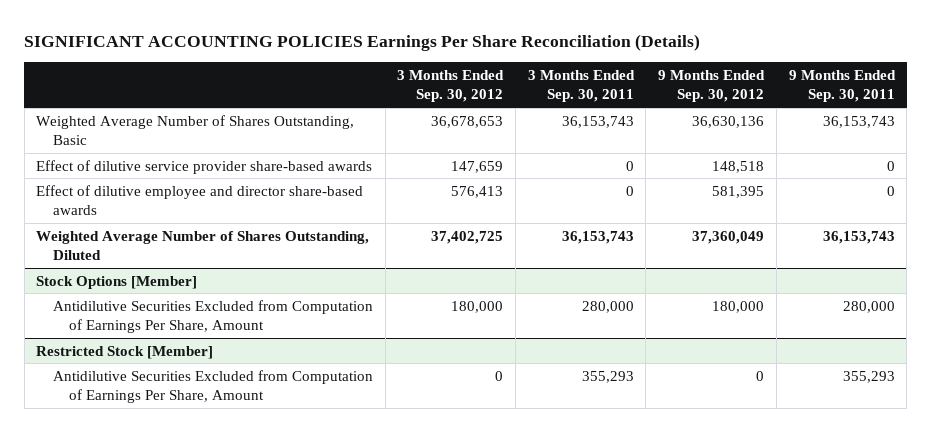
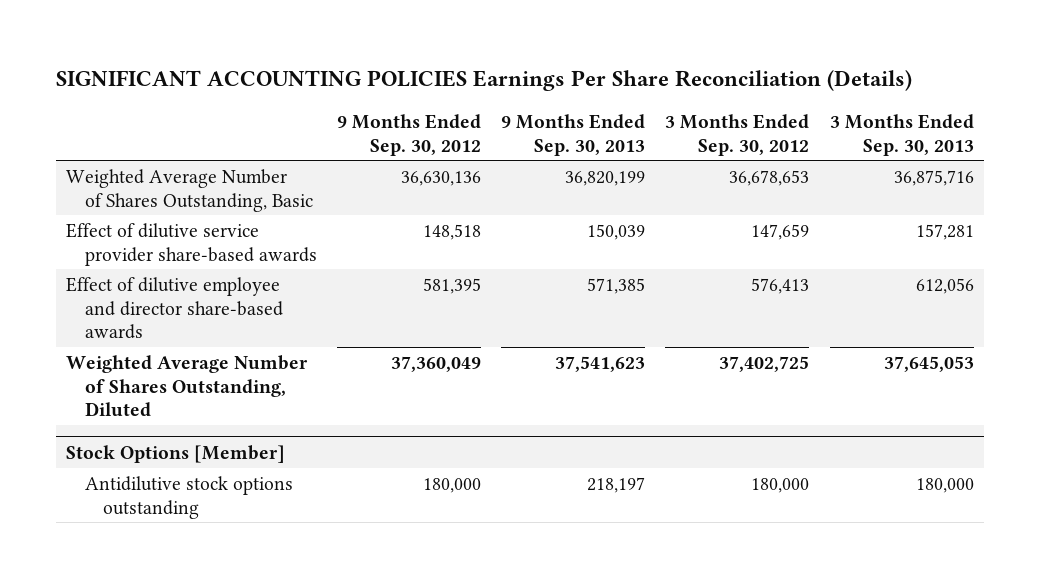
- | 3 Months Ended Sep. 30, 2012 | 3 Months Ended Sep. 30, 2011 | 9 Months Ended Sep. 30, 2012 | 9 Months Ended Sep. 30, 2011
+ | 9 Months Ended Sep. 30, 2012 | 9 Months Ended Sep. 30, 2013 | 3 Months Ended Sep. 30, 2012 | 3 Months Ended Sep. 30, 2013
@ Stock Options [Member]
- Antidilutive Securities Excluded from Computation of Earnings Per Share, Amount | 180,000 | 280,000 | 180,000 | 280,000
- Restricted Stock [Member]
- Antidilutive Securities Excluded from Computation of Earnings Per Share, Amount | 0 | 355,293 | 0 | 355,293
@ Stock Options [Member]
+ Antidilutive stock options outstanding | 180,000 | 218,197 | 180,000 | 180,000

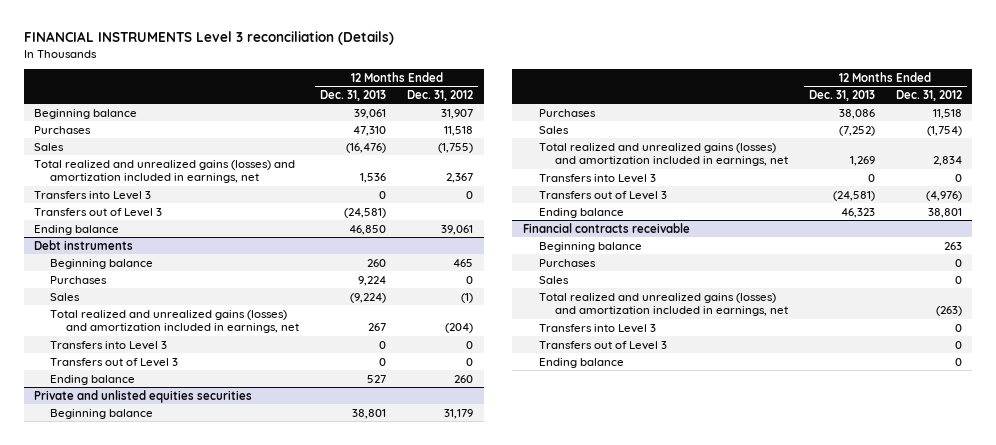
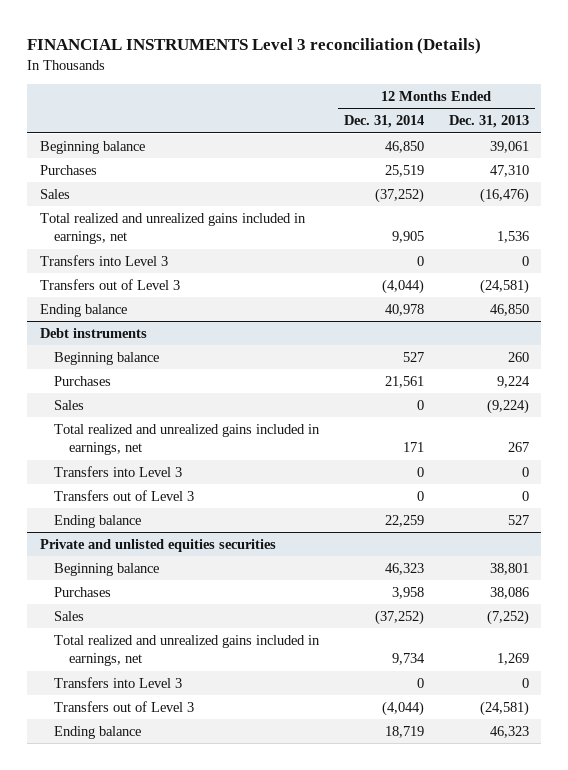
- | 12 Months Ended Dec. 31, 2013 | 12 Months Ended Dec. 31, 2012
+ | 12 Months Ended Dec. 31, 2014 | 12 Months Ended Dec. 31, 2013
- Total realized and unrealized gains (losses) and amortization included in earnings, net | 1,536 | 2,367
+ Total realized and unrealized gains included in earnings, net | 9,905 | 1,536
@ Debt instruments
- Total realized and unrealized gains (losses) and amortization included in earnings, net | 267 | (204)
+ Total realized and unrealized gains included in earnings, net | 171 | 267
@ Private and unlisted equities securities
- Total realized and unrealized gains (losses) and amortization included in earnings, net | 1,269 | 2,834
+ Total realized and unrealized gains included in earnings, net | 9,734 | 1,269
- Financial contracts receivable
- Beginning balance | | 263
- Purchases | | 0
- Sales | | 0
- Total realized and unrealized gains (losses) and amortization included in earnings, net | | (263)
- Transfers into Level 3 | | 0
- Transfers out of Level 3 | | 0
- Ending balance | | 0

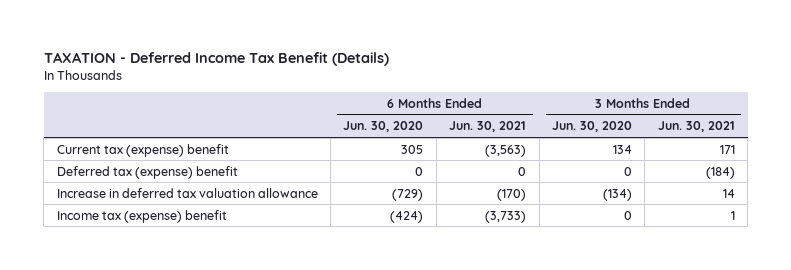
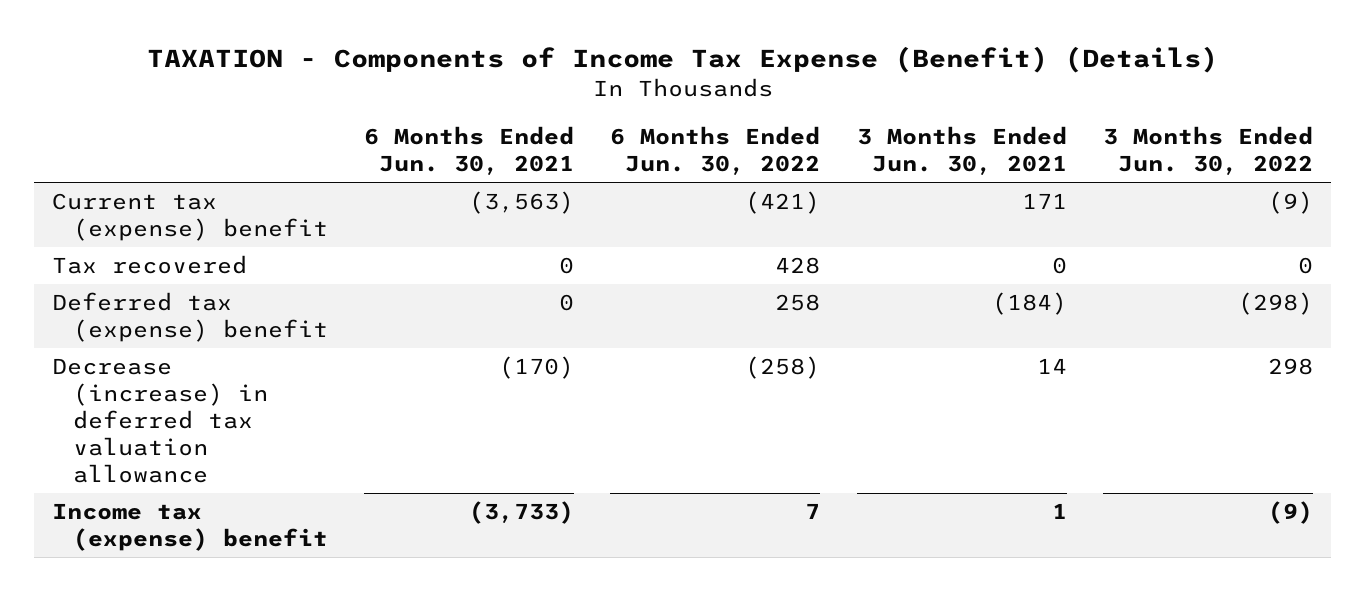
- TAXATION - Deferred Income Tax Benefit (Details)
+ TAXATION - Components of Income Tax Expense (Benefit) (Details)
- | 6 Months Ended Jun. 30, 2020 | 6 Months Ended Jun. 30, 2021 | 3 Months Ended Jun. 30, 2020 | 3 Months Ended Jun. 30, 2021
+ | 6 Months Ended Jun. 30, 2021 | 6 Months Ended Jun. 30, 2022 | 3 Months Ended Jun. 30, 2021 | 3 Months Ended Jun. 30, 2022
+ Tax recovered | 0 | 428 | 0 | 0
- Increase in deferred tax valuation allowance | (729) | (170) | (134) | 14
+ Decrease (increase) in deferred tax valuation allowance | (170) | (258) | 14 | 298

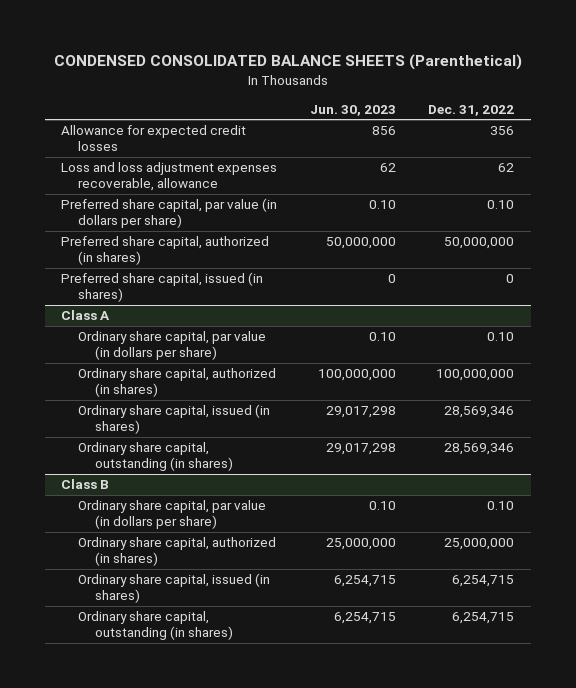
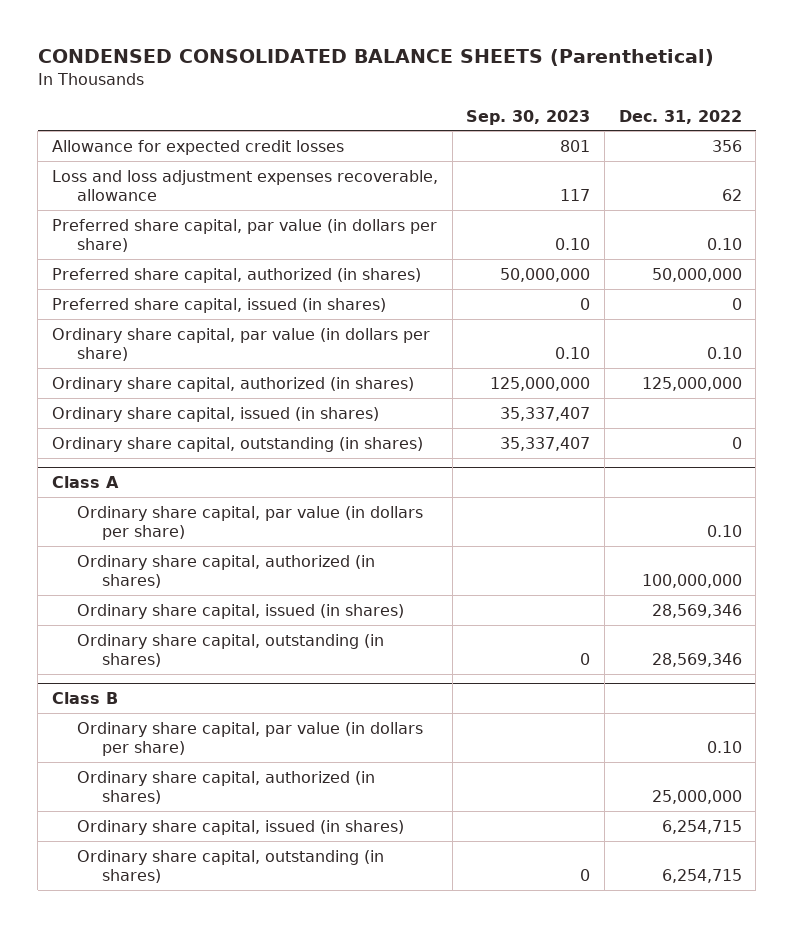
- | Jun. 30, 2023 | Dec. 31, 2022
+ | Sep. 30, 2023 | Dec. 31, 2022
+ Ordinary share capital, par value (in dollars per share) | 0.10 | 0.10
+ Ordinary share capital, authorized (in shares) | 125,000,000 | 125,000,000
+ Ordinary share capital, issued (in shares) | 35,337,407 |
+ Ordinary share capital, outstanding (in shares) | 35,337,407 | 0

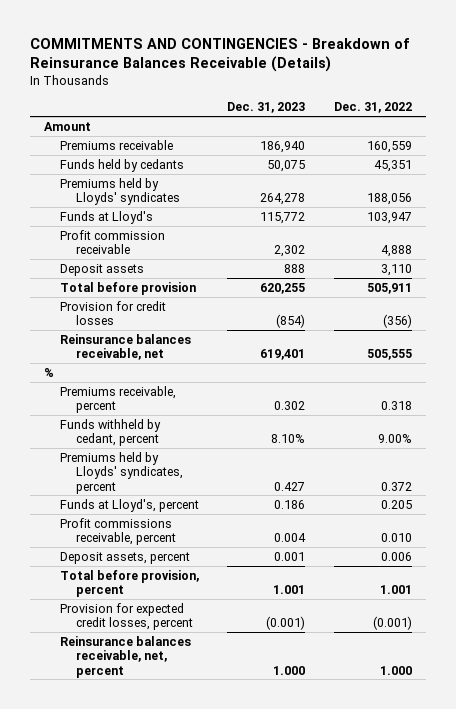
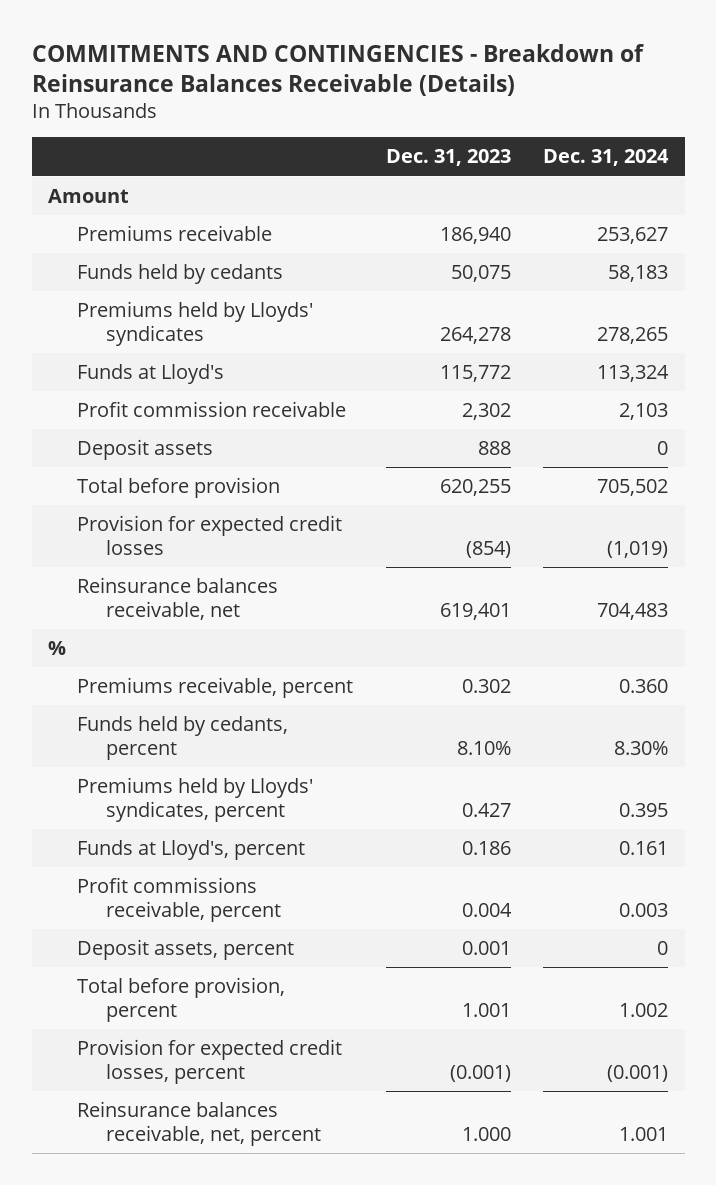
- | Dec. 31, 2023 | Dec. 31, 2022
+ | Dec. 31, 2023 | Dec. 31, 2024
- Provision for credit losses | (854) | (356)
+ Provision for expected credit losses | (854) | (1,019)
- Funds withheld by cedant, percent | 8.10% | 9.00%
+ Funds held by cedants, percent | 8.10% | 8.30%

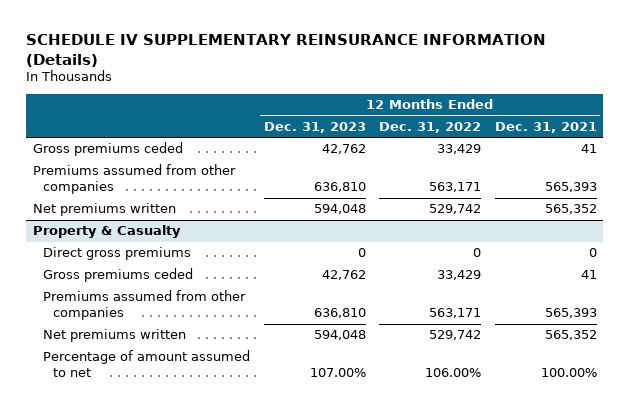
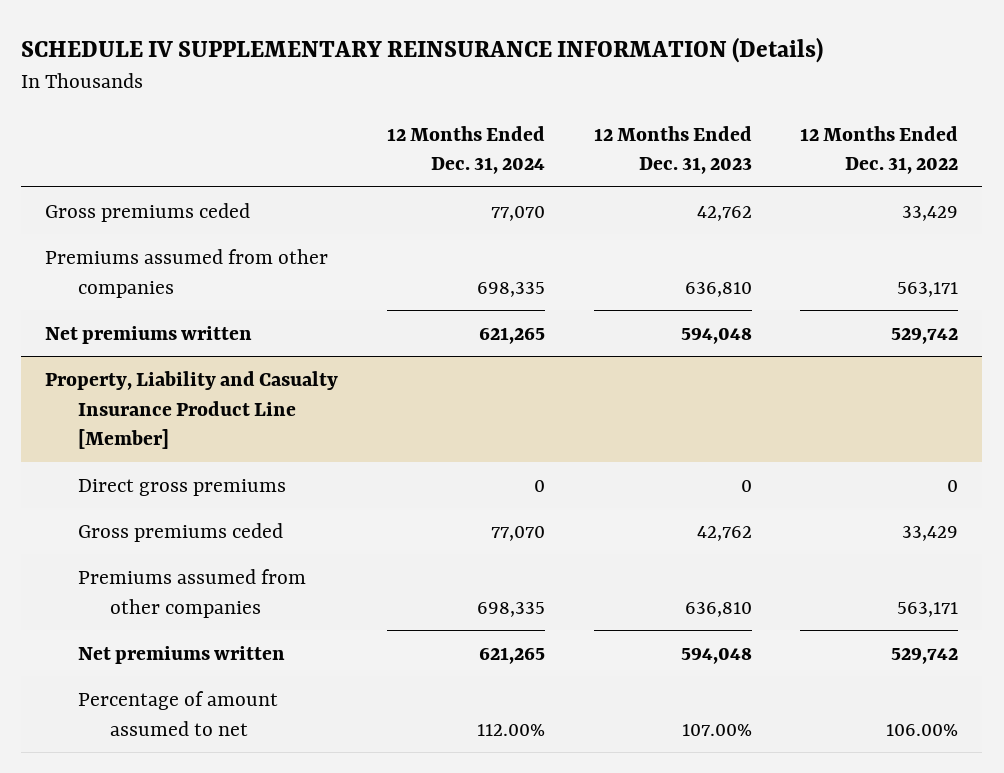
- | 12 Months Ended Dec. 31, 2023 | 12 Months Ended Dec. 31, 2022 | 12 Months Ended Dec. 31, 2021
+ | 12 Months Ended Dec. 31, 2024 | 12 Months Ended Dec. 31, 2023 | 12 Months Ended Dec. 31, 2022
- Property & Casualty
+ Property, Liability and Casualty Insurance Product Line [Member]

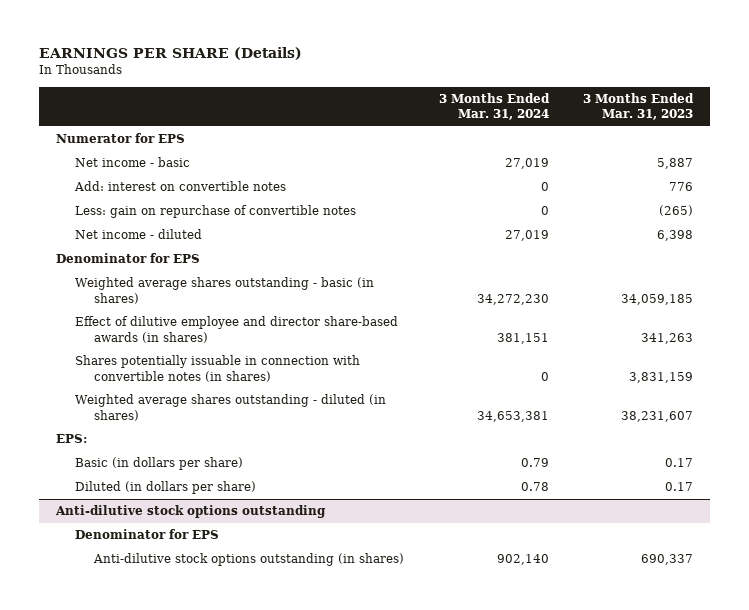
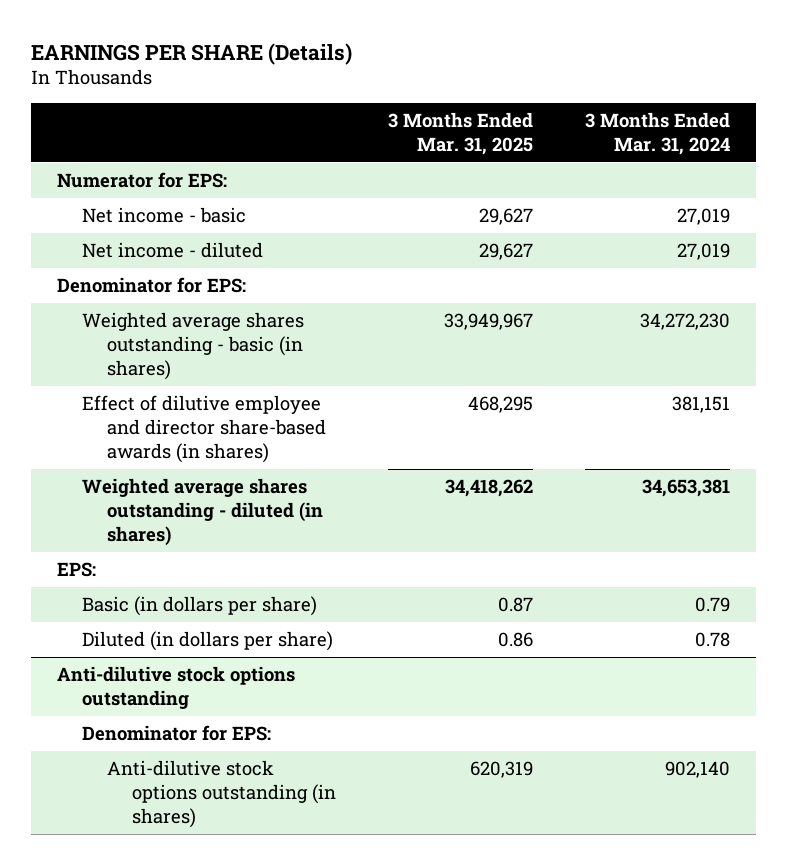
- | 3 Months Ended Mar. 31, 2024 | 3 Months Ended Mar. 31, 2023
+ | 3 Months Ended Mar. 31, 2025 | 3 Months Ended Mar. 31, 2024
- Numerator for EPS
+ Numerator for EPS:
- Add: interest on convertible notes | 0 | 776
- Less: gain on repurchase of convertible notes | 0 | (265)
- Denominator for EPS
+ Denominator for EPS:
- Shares potentially issuable in connection with convertible notes (in shares) | 0 | 3,831,159
@ Anti-dilutive stock options outstanding
- Denominator for EPS
+ Denominator for EPS:

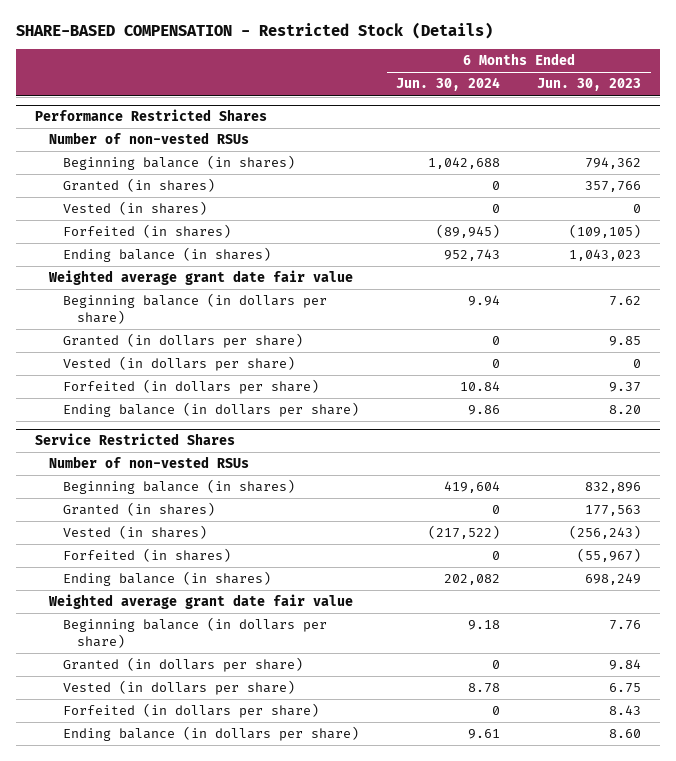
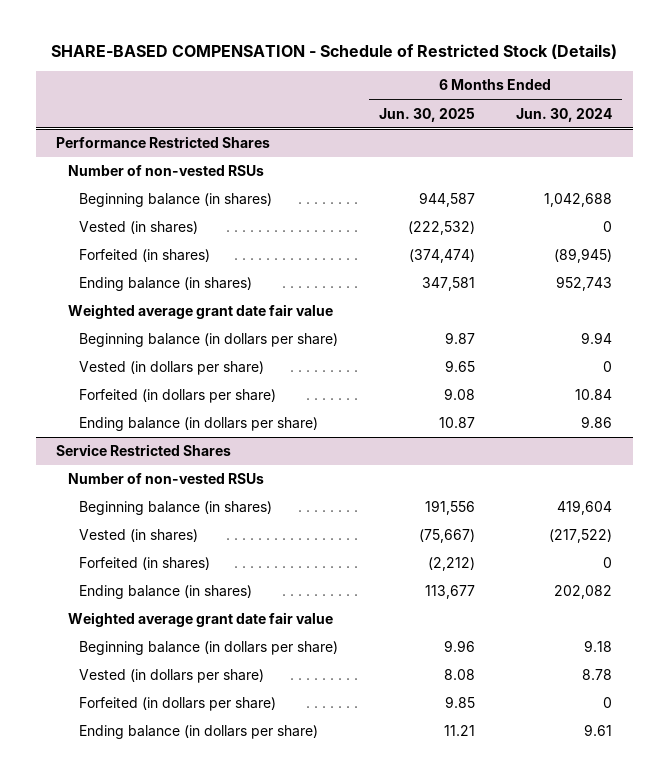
- SHARE-BASED COMPENSATION - Restricted Stock (Details)
+ SHARE-BASED COMPENSATION - Schedule of Restricted Stock (Details)
- | 6 Months Ended Jun. 30, 2024 | 6 Months Ended Jun. 30, 2023
+ | 6 Months Ended Jun. 30, 2025 | 6 Months Ended Jun. 30, 2024
@ Performance Restricted Shares
- Granted (in shares) | 0 | 357,766
- Granted (in dollars per share) | 0 | 9.85
@ Service Restricted Shares
- Granted (in shares) | 0 | 177,563
- Granted (in dollars per share) | 0 | 9.84

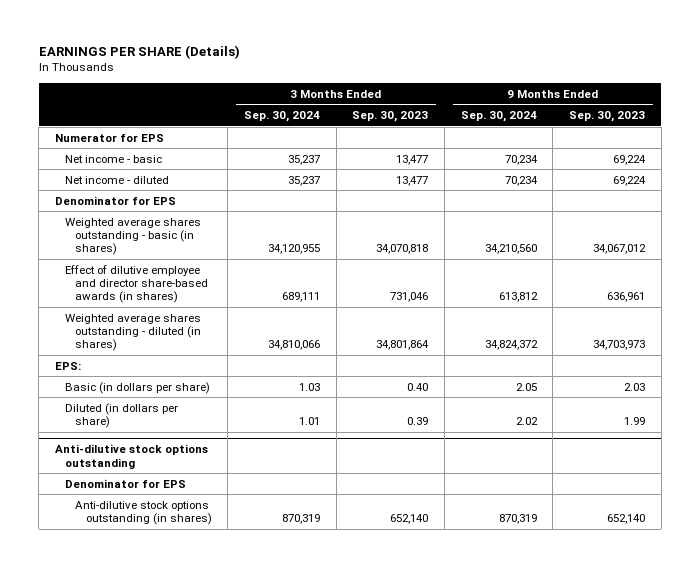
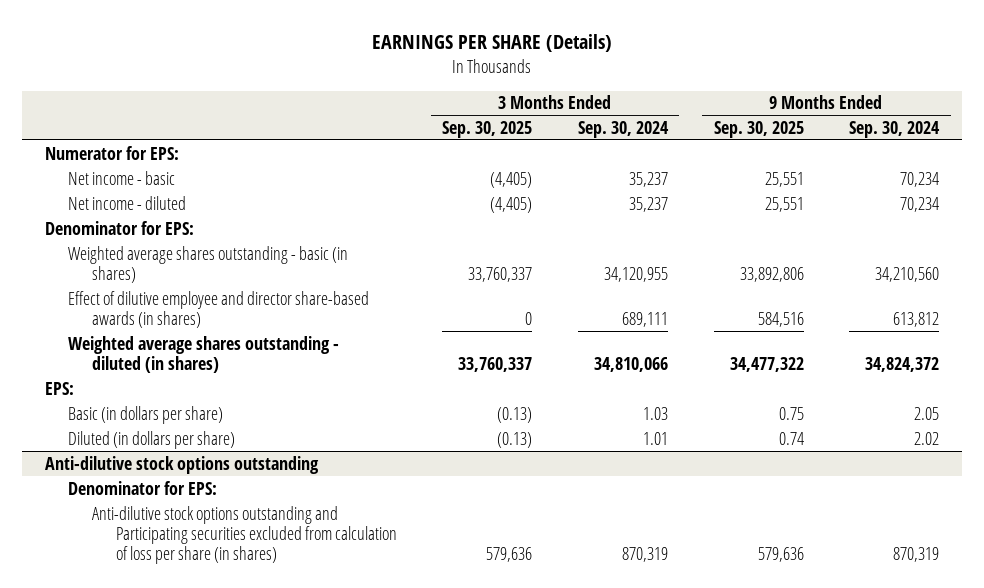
- | 3 Months Ended Sep. 30, 2024 | 3 Months Ended Sep. 30, 2023 | 9 Months Ended Sep. 30, 2024 | 9 Months Ended Sep. 30, 2023
+ | 3 Months Ended Sep. 30, 2025 | 3 Months Ended Sep. 30, 2024 | 9 Months Ended Sep. 30, 2025 | 9 Months Ended Sep. 30, 2024
- Numerator for EPS
+ Numerator for EPS:
- Denominator for EPS
+ Denominator for EPS:
@ Anti-dilutive stock options outstanding
- Denominator for EPS
- Anti-dilutive stock options outstanding (in shares) | 870,319 | 652,140 | 870,319 | 652,140
+ Denominator for EPS:
+ Anti-dilutive stock options outstanding and Participating securities excluded from calculation of loss per share (in shares) | 579,636 | 870,319 | 579,636 | 870,319

